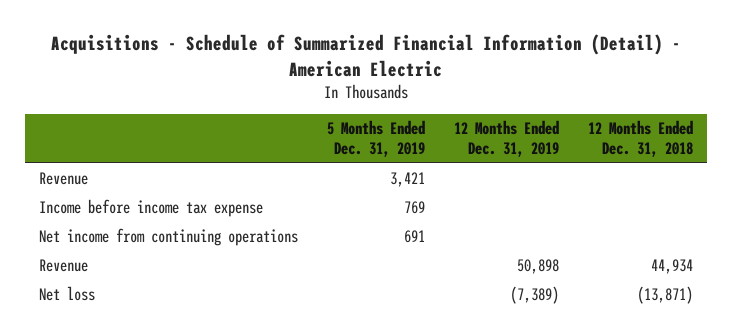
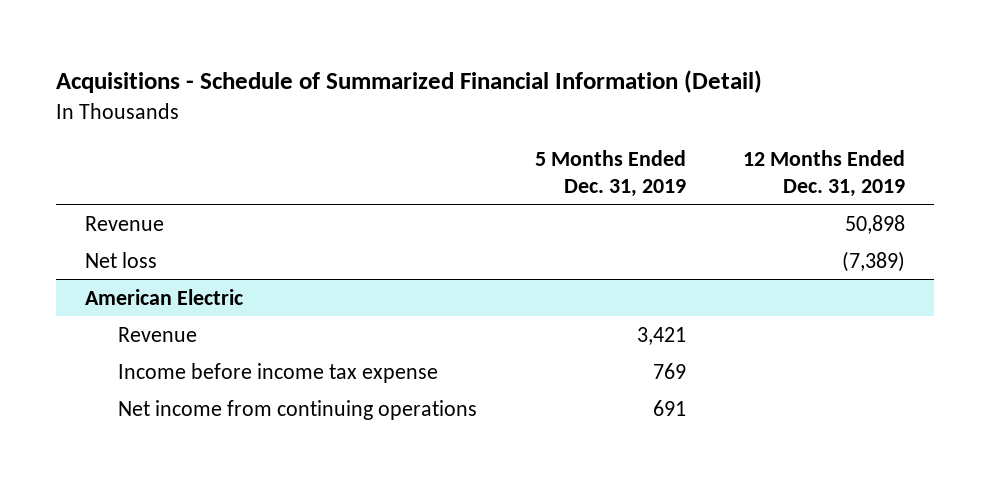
- Acquisitions - Schedule of Summarized Financial Information (Detail) - American Electric
+ Acquisitions - Schedule of Summarized Financial Information (Detail)
- | 5 Months Ended Dec. 31, 2019 | 12 Months Ended Dec. 31, 2019 | 12 Months Ended Dec. 31, 2018
+ | 5 Months Ended Dec. 31, 2019 | 12 Months Ended Dec. 31, 2019
moved up: Revenue | | 50,898
moved up: Net loss | | (7,389)
+ American Electric

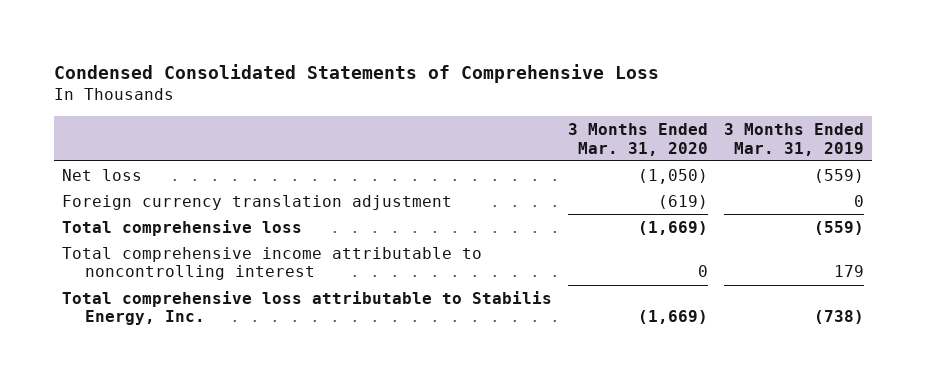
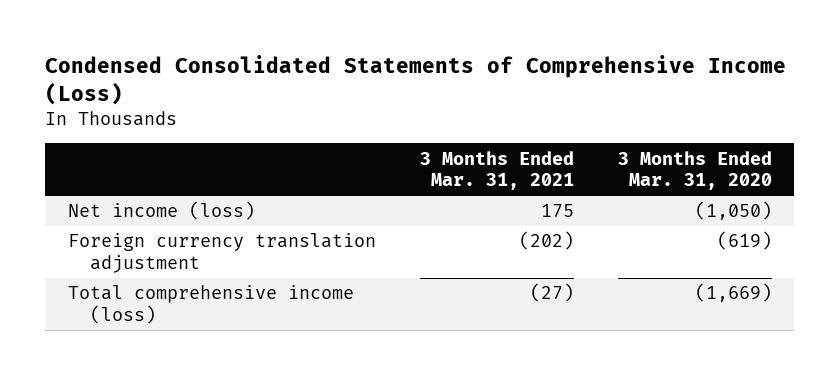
- Condensed Consolidated Statements of Comprehensive Loss
+ Condensed Consolidated Statements of Comprehensive Income (Loss)
- | 3 Months Ended Mar. 31, 2020 | 3 Months Ended Mar. 31, 2019
+ | 3 Months Ended Mar. 31, 2021 | 3 Months Ended Mar. 31, 2020
- Net loss | (1,050) | (559)
+ Net income (loss) | 175 | (1,050)
- Total comprehensive loss | (1,669) | (559)
- Total comprehensive income attributable to noncontrolling interest | 0 | 179
- Total comprehensive loss attributable to Stabilis Energy, Inc. | (1,669) | (738)
+ Total comprehensive income (loss) | (27) | (1,669)

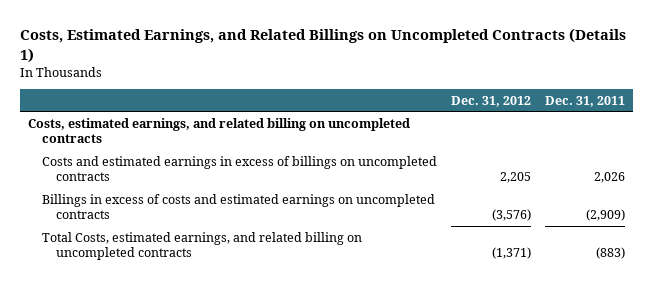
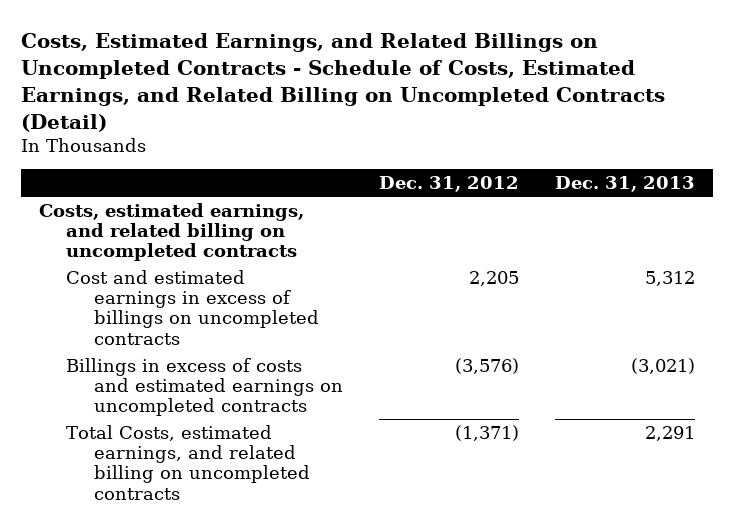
- Costs, Estimated Earnings, and Related Billings on Uncompleted Contracts (Details 1)
+ Costs, Estimated Earnings, and Related Billings on Uncompleted Contracts - Schedule of Costs, Estimated Earnings, and Related Billing on Uncompleted Contracts (Detail)
- | Dec. 31, 2012 | Dec. 31, 2011
+ | Dec. 31, 2012 | Dec. 31, 2013
- Costs and estimated earnings in excess of billings on uncompleted contracts | 2,205 | 2,026
+ Cost and estimated earnings in excess of billings on uncompleted contracts | 2,205 | 5,312

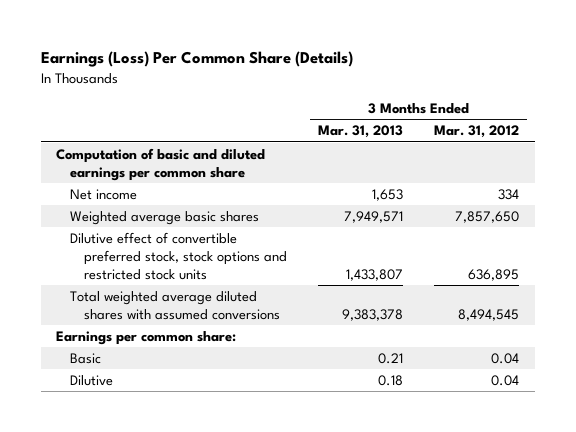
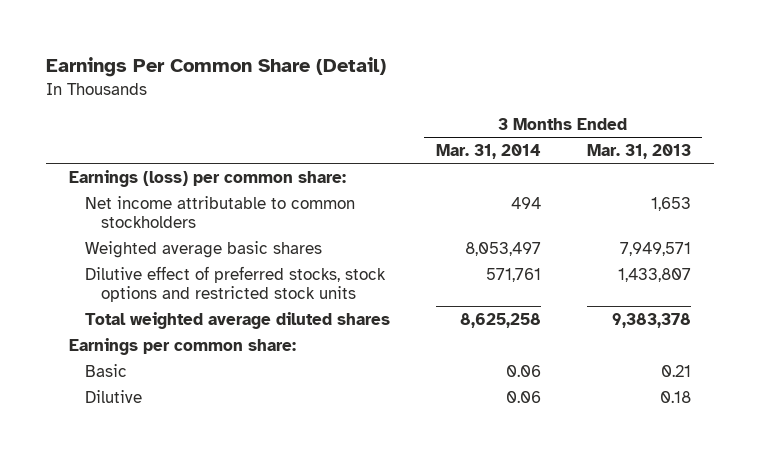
- Earnings (Loss) Per Common Share (Details)
+ Earnings Per Common Share (Detail)
- | 3 Months Ended Mar. 31, 2013 | 3 Months Ended Mar. 31, 2012
+ | 3 Months Ended Mar. 31, 2014 | 3 Months Ended Mar. 31, 2013
- Computation of basic and diluted earnings per common share
- Net income | 1,653 | 334
+ Earnings (loss) per common share:
+ Net income attributable to common stockholders | 494 | 1,653
- Dilutive effect of convertible preferred stock, stock options and restricted stock units | 1,433,807 | 636,895
- Total weighted average diluted shares with assumed conversions | 9,383,378 | 8,494,545
+ Dilutive effect of preferred stocks, stock options and restricted stock units | 571,761 | 1,433,807
+ Total weighted average diluted shares | 8,625,258 | 9,383,378

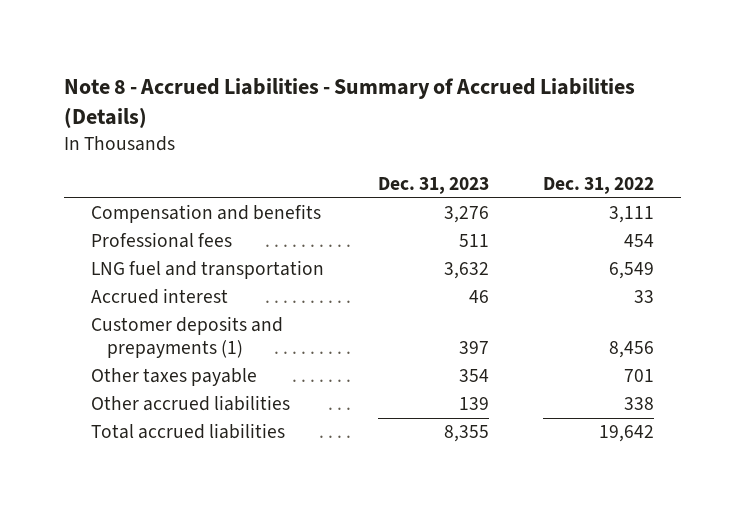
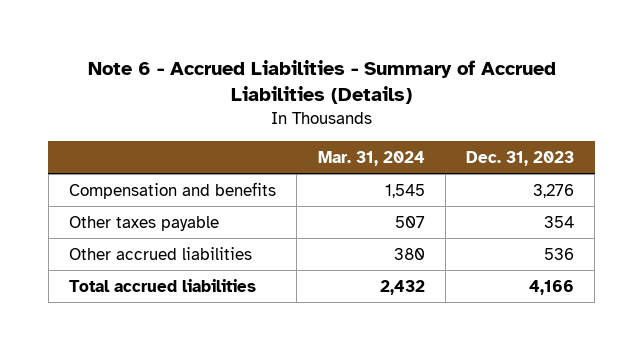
- Note 8 - Accrued Liabilities - Summary of Accrued Liabilities (Details)
+ Note 6 - Accrued Liabilities - Summary of Accrued Liabilities (Details)
- | Dec. 31, 2023 | Dec. 31, 2022
+ | Mar. 31, 2024 | Dec. 31, 2023
- Professional fees | 511 | 454
- LNG fuel and transportation | 3,632 | 6,549
- Accrued interest | 46 | 33
- Customer deposits and prepayments (1) | 397 | 8,456
- Other accrued liabilities | 139 | 338
- Total accrued liabilities | 8,355 | 19,642
+ Other accrued liabilities | 380 | 536
+ Total accrued liabilities | 2,432 | 4,166

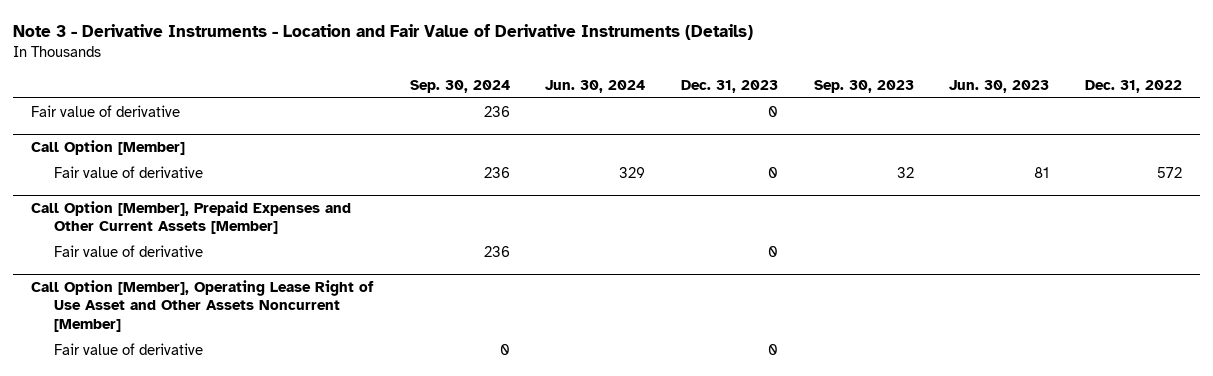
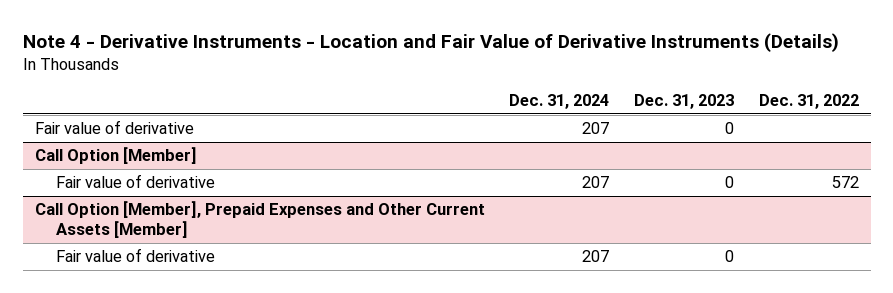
- Note 3 - Derivative Instruments - Location and Fair Value of Derivative Instruments (Details)
+ Note 4 - Derivative Instruments - Location and Fair Value of Derivative Instruments (Details)
- | Sep. 30, 2024 | Jun. 30, 2024 | Dec. 31, 2023 | Sep. 30, 2023 | Jun. 30, 2023 | Dec. 31, 2022
+ | Dec. 31, 2024 | Dec. 31, 2023 | Dec. 31, 2022
- Call Option [Member], Operating Lease Right of Use Asset and Other Assets Noncurrent [Member]
- Fair value of derivative | 0 | | 0 | | |

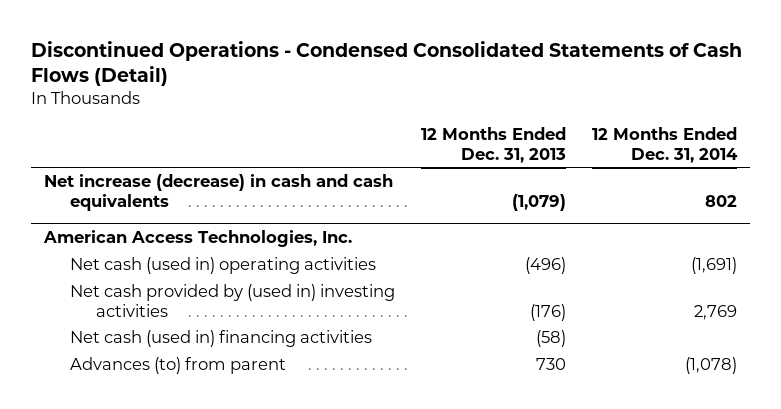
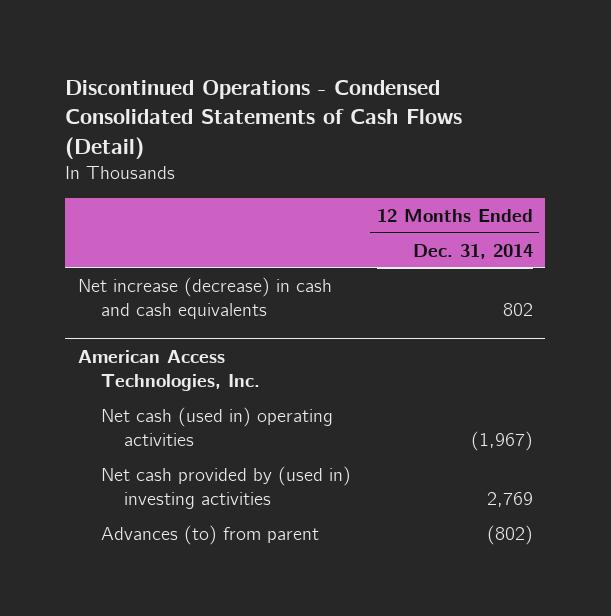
- | 12 Months Ended Dec. 31, 2013 | 12 Months Ended Dec. 31, 2014
+ | 12 Months Ended Dec. 31, 2014
@ American Access Technologies, Inc.
- Net cash (used in) operating activities | (496) | (1,691)
+ Net cash (used in) operating activities | (1,967)
- Net cash (used in) financing activities | (58) |
- Advances (to) from parent | 730 | (1,078)
+ Advances (to) from parent | (802)

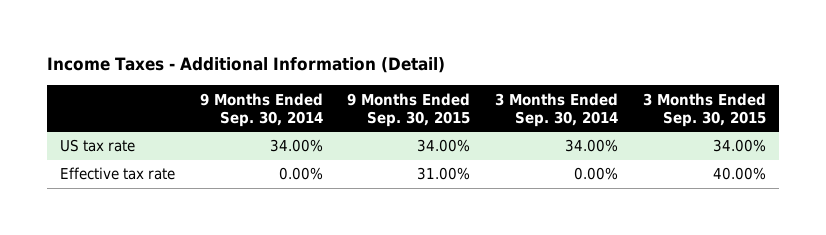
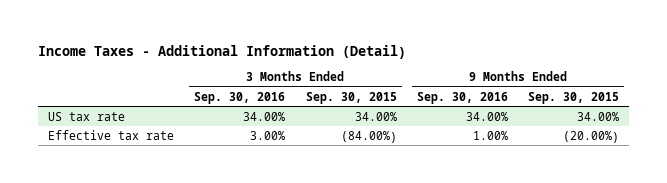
- | 9 Months Ended Sep. 30, 2014 | 9 Months Ended Sep. 30, 2015 | 3 Months Ended Sep. 30, 2014 | 3 Months Ended Sep. 30, 2015
+ | 3 Months Ended Sep. 30, 2016 | 3 Months Ended Sep. 30, 2015 | 9 Months Ended Sep. 30, 2016 | 9 Months Ended Sep. 30, 2015
- Effective tax rate | 0.00% | 31.00% | 0.00% | 40.00%
+ Effective tax rate | 3.00% | (84.00%) | 1.00% | (20.00%)

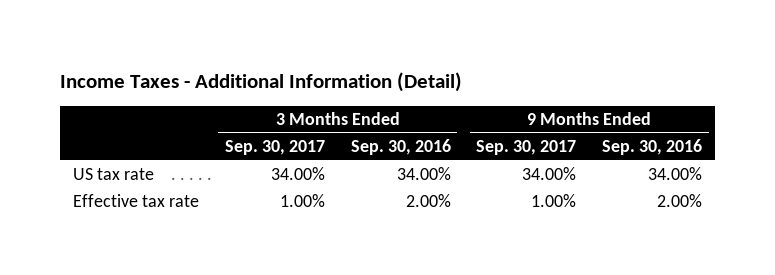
- | 3 Months Ended Sep. 30, 2016 | 3 Months Ended Sep. 30, 2015 | 9 Months Ended Sep. 30, 2016 | 9 Months Ended Sep. 30, 2015
+ | 3 Months Ended Sep. 30, 2017 | 3 Months Ended Sep. 30, 2016 | 9 Months Ended Sep. 30, 2017 | 9 Months Ended Sep. 30, 2016
- Effective tax rate | 3.00% | (84.00%) | 1.00% | (20.00%)
+ Effective tax rate | 1.00% | 2.00% | 1.00% | 2.00%

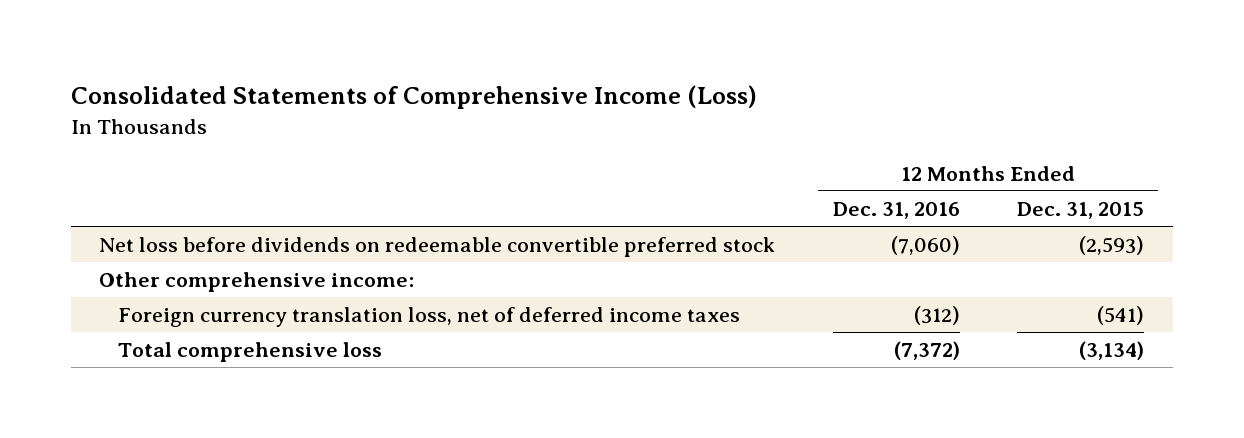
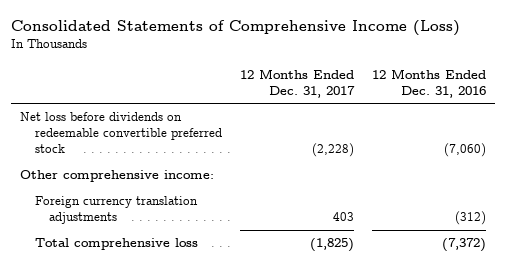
- | 12 Months Ended Dec. 31, 2016 | 12 Months Ended Dec. 31, 2015
+ | 12 Months Ended Dec. 31, 2017 | 12 Months Ended Dec. 31, 2016
- Foreign currency translation loss, net of deferred income taxes | (312) | (541)
+ Foreign currency translation adjustments | 403 | (312)

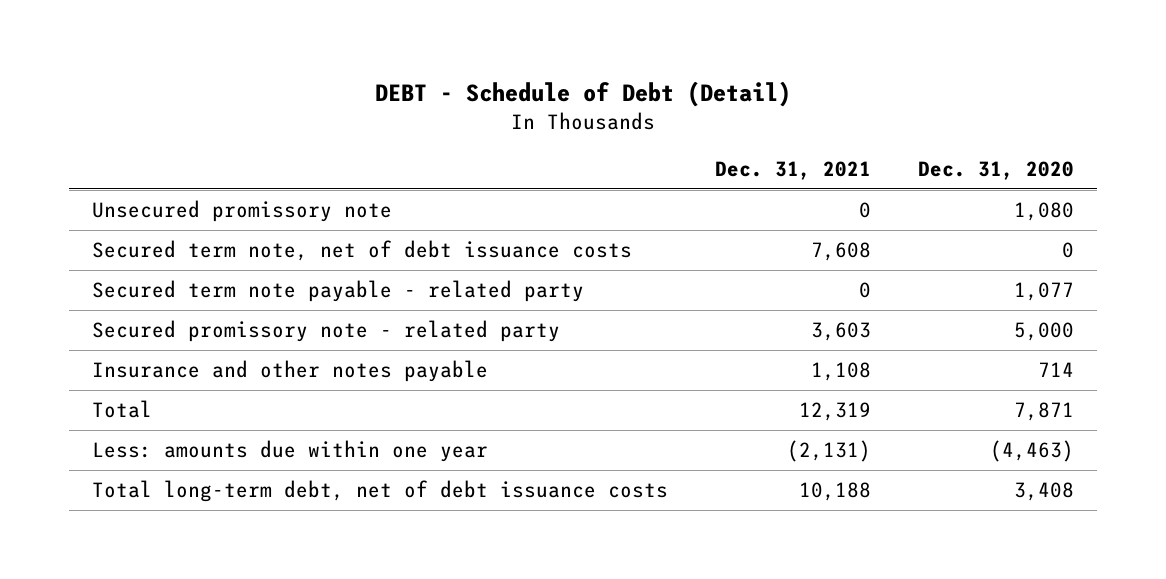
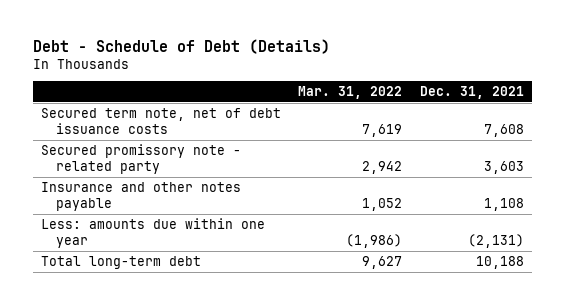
- DEBT - Schedule of Debt (Detail)
+ Debt - Schedule of Debt (Details)
- | Dec. 31, 2021 | Dec. 31, 2020
+ | Mar. 31, 2022 | Dec. 31, 2021
- Unsecured promissory note | 0 | 1,080
- Secured term note payable - related party | 0 | 1,077
- Total | 12,319 | 7,871
- Total long-term debt, net of debt issuance costs | 10,188 | 3,408
+ Total long-term debt | 9,627 | 10,188

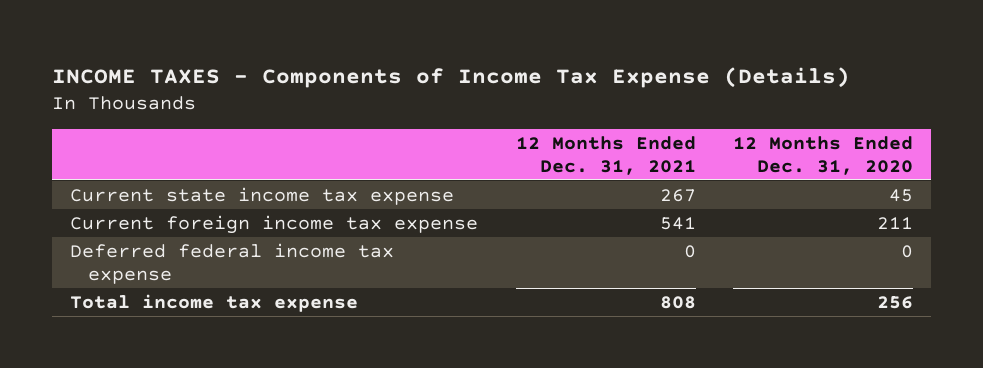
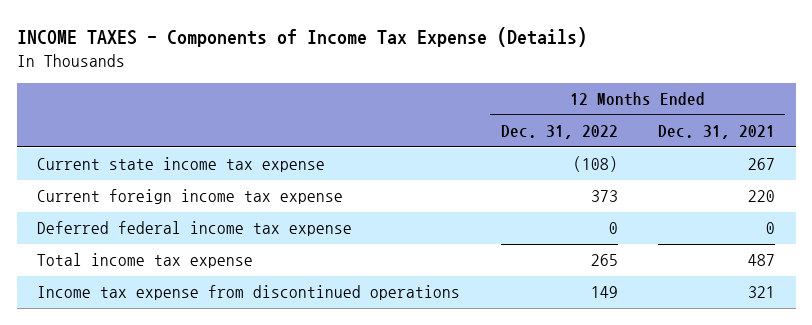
- | 12 Months Ended Dec. 31, 2021 | 12 Months Ended Dec. 31, 2020
+ | 12 Months Ended Dec. 31, 2022 | 12 Months Ended Dec. 31, 2021
- Current foreign income tax expense | 541 | 211
+ Current foreign income tax expense | 373 | 220
- Total income tax expense | 808 | 256
+ Total income tax expense | 265 | 487
+ Income tax expense from discontinued operations | 149 | 321

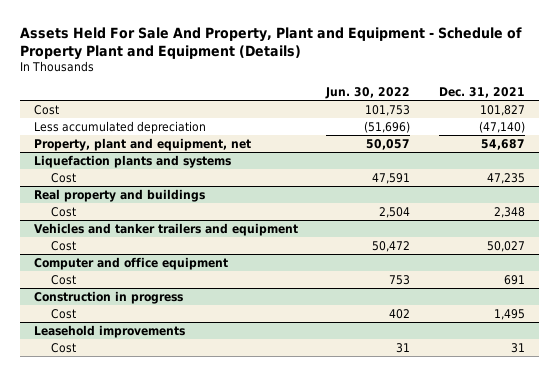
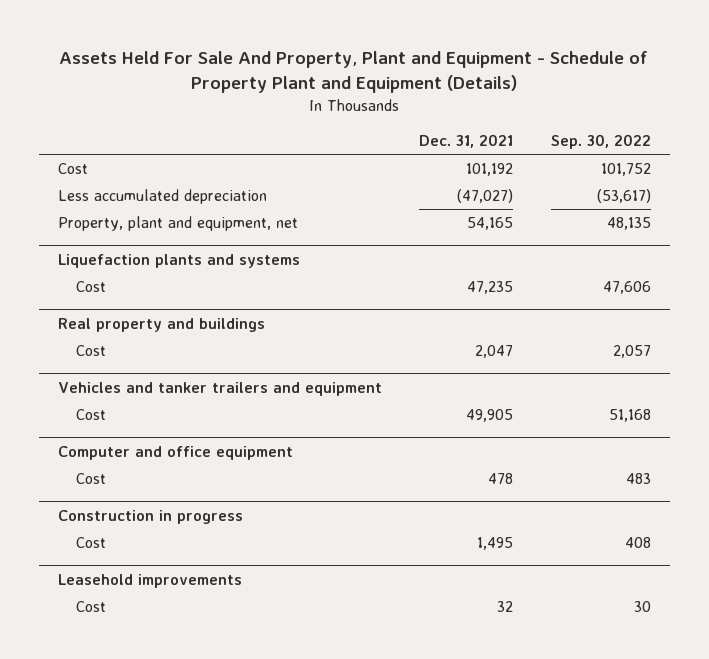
- | Jun. 30, 2022 | Dec. 31, 2021
+ | Dec. 31, 2021 | Sep. 30, 2022
- Cost | 101,753 | 101,827
- Less accumulated depreciation | (51,696) | (47,140)
- Property, plant and equipment, net | 50,057 | 54,687
+ Cost | 101,192 | 101,752
+ Less accumulated depreciation | (47,027) | (53,617)
+ Property, plant and equipment, net | 54,165 | 48,135
@ Real property and buildings
- Cost | 2,504 | 2,348
+ Cost | 2,047 | 2,057
@ Vehicles and tanker trailers and equipment
- Cost | 50,472 | 50,027
+ Cost | 49,905 | 51,168
@ Computer and office equipment
- Cost | 753 | 691
+ Cost | 478 | 483
@ Leasehold improvements
- Cost | 31 | 31
+ Cost | 32 | 30

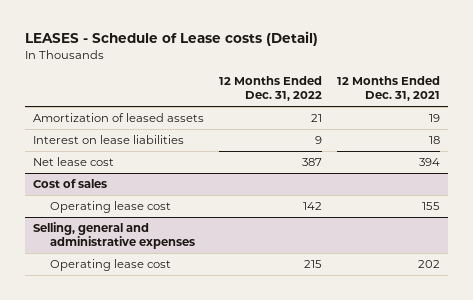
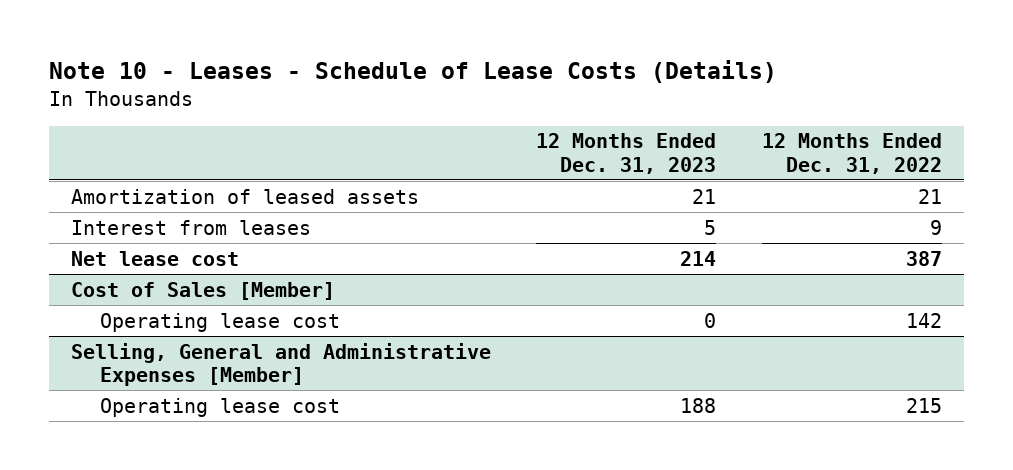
- LEASES - Schedule of Lease costs (Detail)
+ Note 10 - Leases - Schedule of Lease Costs (Details)
- | 12 Months Ended Dec. 31, 2022 | 12 Months Ended Dec. 31, 2021
+ | 12 Months Ended Dec. 31, 2023 | 12 Months Ended Dec. 31, 2022
- Interest on lease liabilities | 9 | 18
+ Interest from leases | 5 | 9
- Cost of sales
+ Cost of Sales [Member]
- Selling, general and administrative expenses
+ Selling, General and Administrative Expenses [Member]

